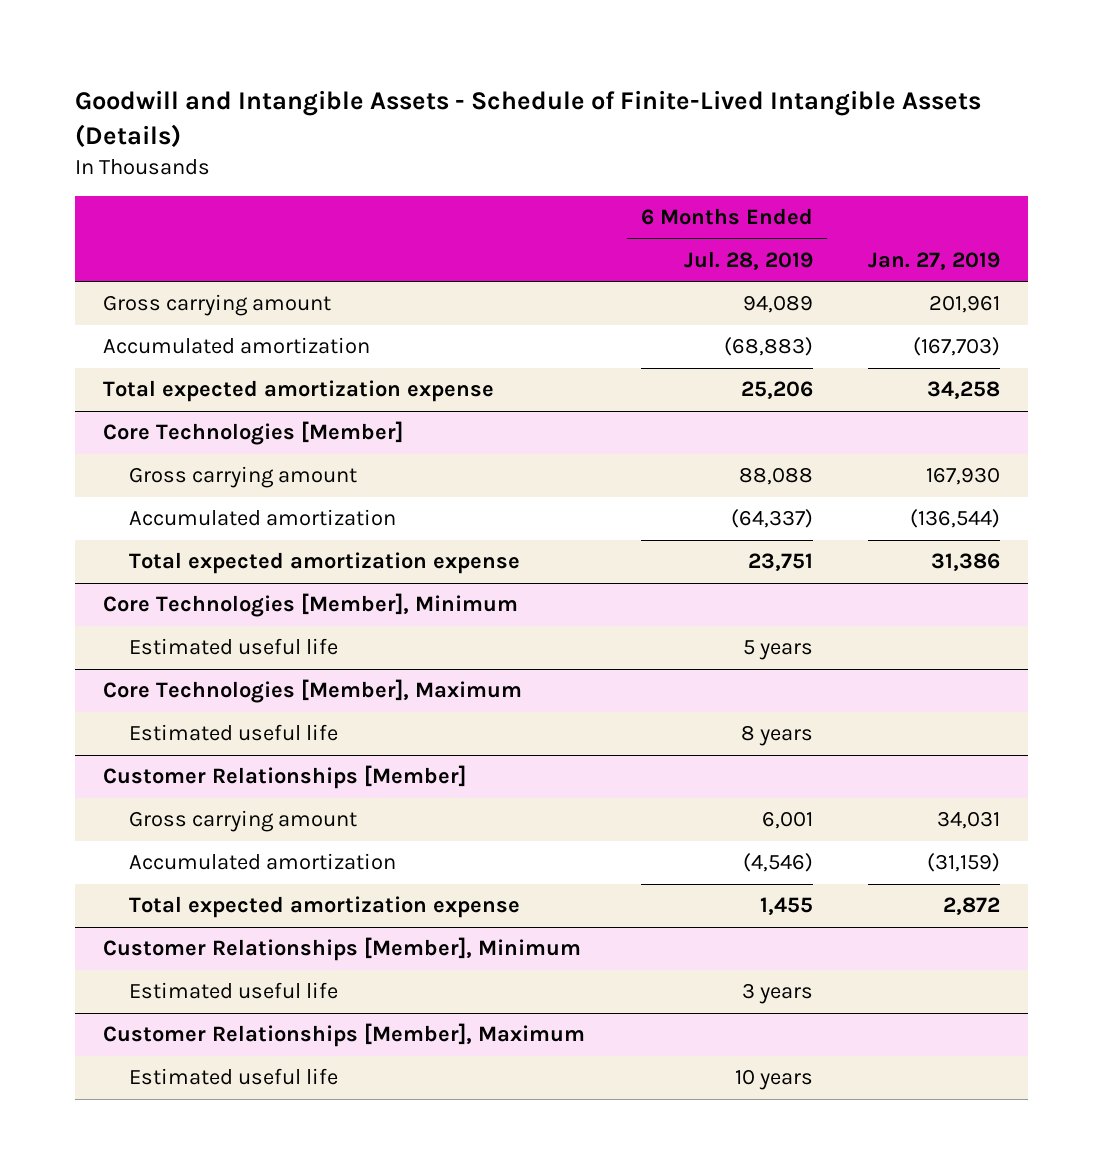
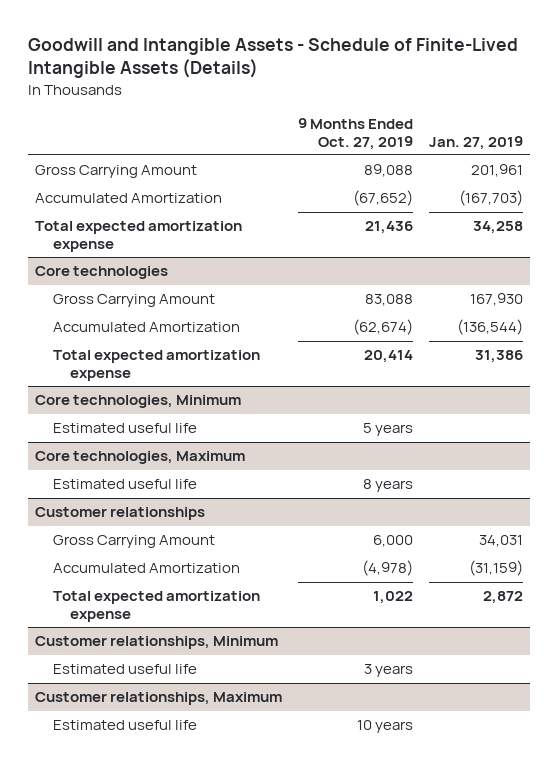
- | 6 Months Ended Jul. 28, 2019 | Jan. 27, 2019
+ | 9 Months Ended Oct. 27, 2019 | Jan. 27, 2019
- Gross carrying amount | 94,089 | 201,961
- Accumulated amortization | (68,883) | (167,703)
+ Gross Carrying Amount | 89,088 | 201,961
+ Accumulated Amortization | (67,652) | (167,703)
- Core Technologies [Member]
- Gross carrying amount | 88,088 | 167,930
- Accumulated amortization | (64,337) | (136,544)
+ Core technologies
+ Gross Carrying Amount | 83,088 | 167,930
+ Accumulated Amortization | (62,674) | (136,544)
- Core Technologies [Member], Minimum
+ Core technologies, Minimum
- Core Technologies [Member], Maximum
+ Core technologies, Maximum
- Customer Relationships [Member]
- Gross carrying amount | 6,001 | 34,031
- Accumulated amortization | (4,546) | (31,159)
+ Customer relationships
+ Gross Carrying Amount | 6,000 | 34,031
+ Accumulated Amortization | (4,978) | (31,159)
- Customer Relationships [Member], Minimum
+ Customer relationships, Minimum
- Customer Relationships [Member], Maximum
+ Customer relationships, Maximum

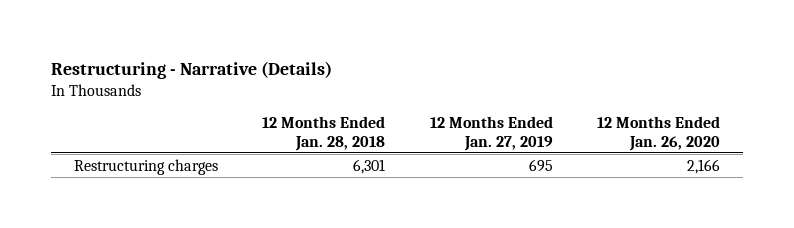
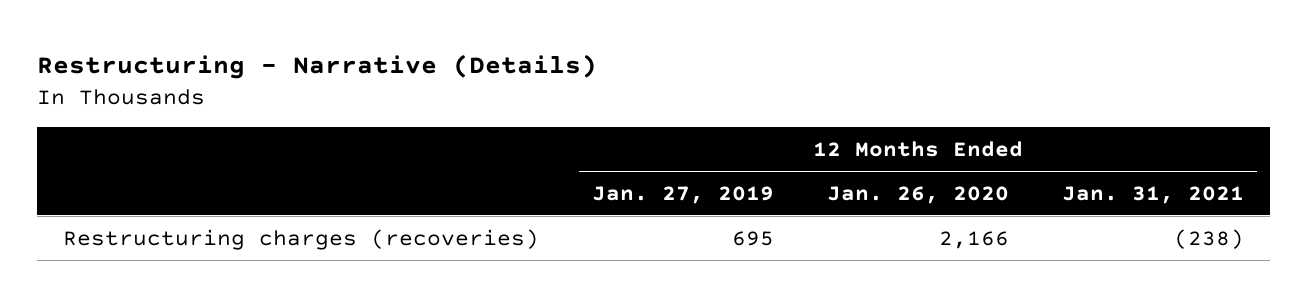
- | 12 Months Ended Jan. 28, 2018 | 12 Months Ended Jan. 27, 2019 | 12 Months Ended Jan. 26, 2020
+ | 12 Months Ended Jan. 27, 2019 | 12 Months Ended Jan. 26, 2020 | 12 Months Ended Jan. 31, 2021
- Restructuring charges | 6,301 | 695 | 2,166
+ Restructuring charges (recoveries) | 695 | 2,166 | (238)

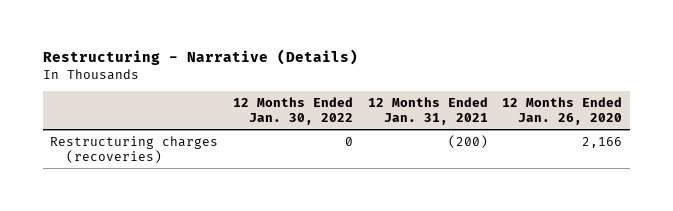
- | 12 Months Ended Jan. 27, 2019 | 12 Months Ended Jan. 26, 2020 | 12 Months Ended Jan. 31, 2021
+ | 12 Months Ended Jan. 30, 2022 | 12 Months Ended Jan. 31, 2021 | 12 Months Ended Jan. 26, 2020
- Restructuring charges (recoveries) | 695 | 2,166 | (238)
+ Restructuring charges (recoveries) | 0 | (200) | 2,166

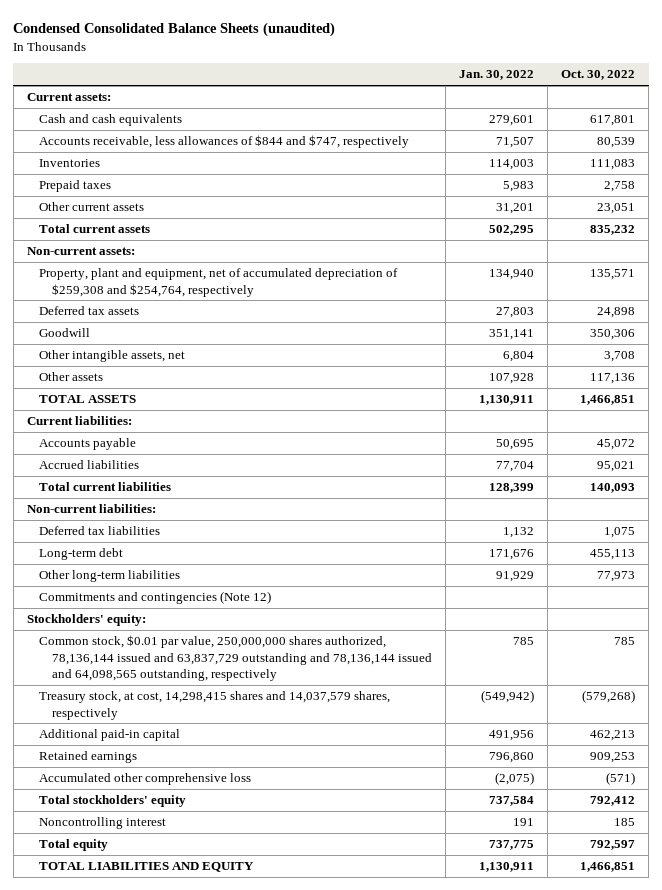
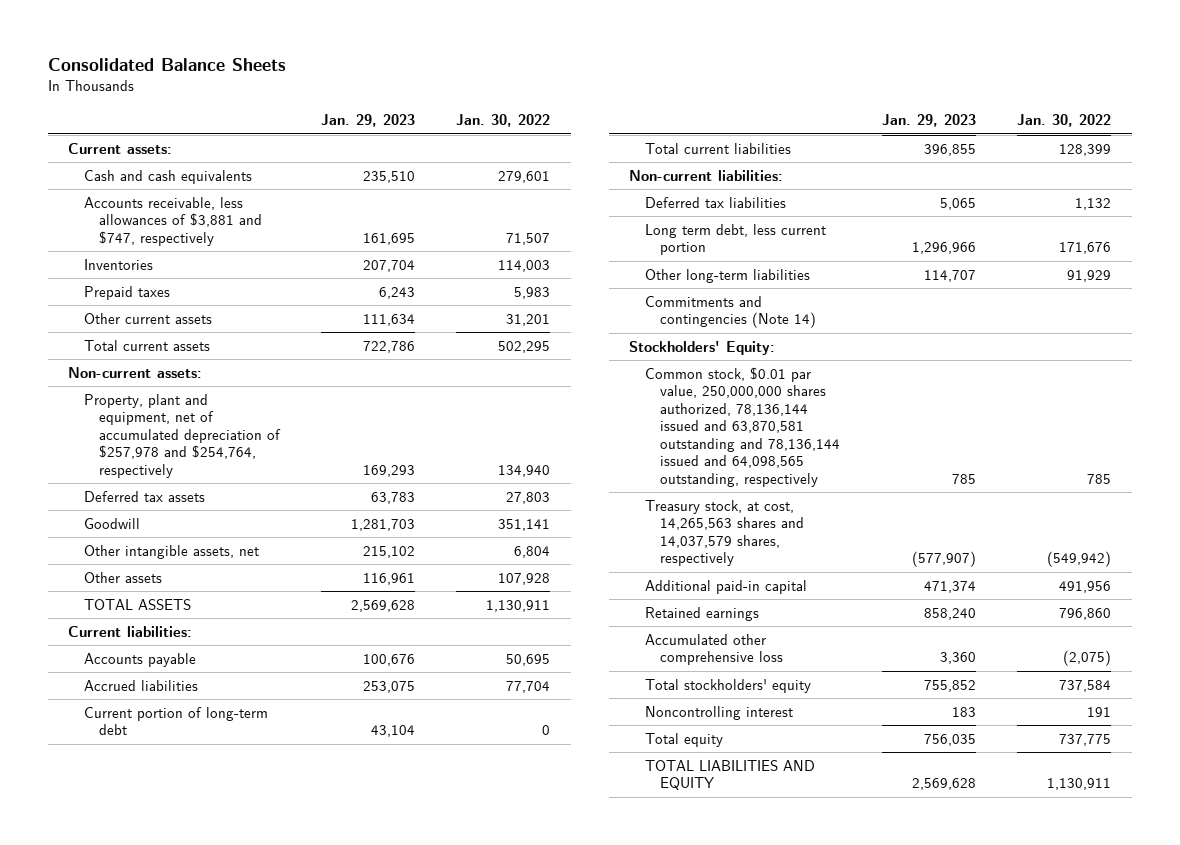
- Condensed Consolidated Balance Sheets (unaudited)
+ Consolidated Balance Sheets
- | Jan. 30, 2022 | Oct. 30, 2022
+ | Jan. 29, 2023 | Jan. 30, 2022
- Accounts receivable, less allowances of $844 and $747, respectively | 71,507 | 80,539
+ Accounts receivable, less allowances of $3,881 and $747, respectively | 161,695 | 71,507
- Property, plant and equipment, net of accumulated depreciation of $259,308 and $254,764, respectively | 134,940 | 135,571
+ Property, plant and equipment, net of accumulated depreciation of $257,978 and $254,764, respectively | 169,293 | 134,940
+ Current portion of long-term debt | 43,104 | 0
- Long-term debt | 171,676 | 455,113
+ Long term debt, less current portion | 1,296,966 | 171,676
- Commitments and contingencies (Note 12)
- Stockholders' equity:
- Common stock, $0.01 par value, 250,000,000 shares authorized, 78,136,144 issued and 63,837,729 outstanding and 78,136,144 issued and 64,098,565 outstanding, respectively | 785 | 785
- Treasury stock, at cost, 14,298,415 shares and 14,037,579 shares, respectively | (549,942) | (579,268)
+ Commitments and contingencies (Note 14)
+ Stockholders' Equity:
+ Common stock, $0.01 par value, 250,000,000 shares authorized, 78,136,144 issued and 63,870,581 outstanding and 78,136,144 issued and 64,098,565 outstanding, respectively | 785 | 785
+ Treasury stock, at cost, 14,265,563 shares and 14,037,579 shares, respectively | (577,907) | (549,942)

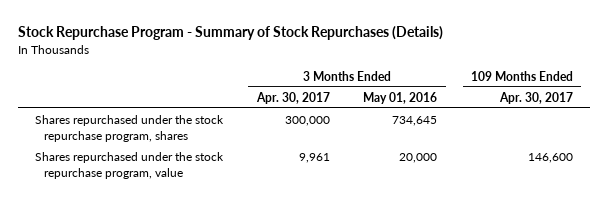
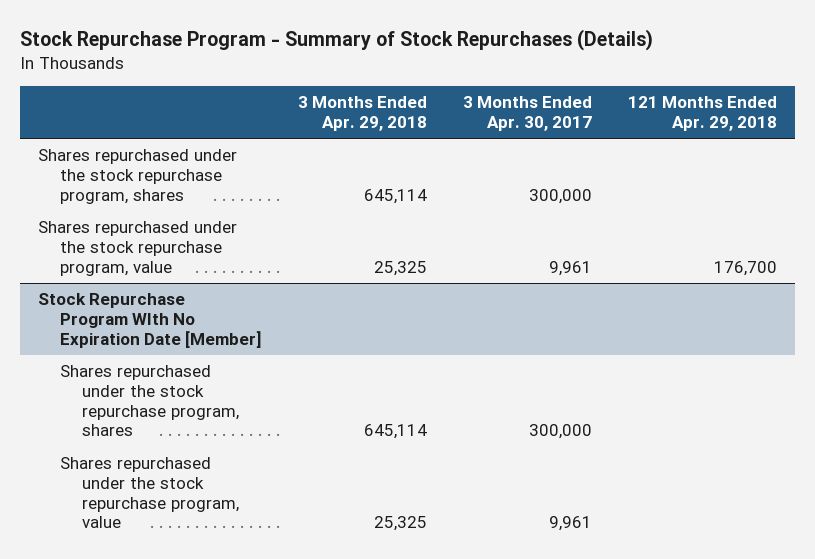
- | 3 Months Ended Apr. 30, 2017 | 3 Months Ended May 01, 2016 | 109 Months Ended Apr. 30, 2017
+ | 3 Months Ended Apr. 29, 2018 | 3 Months Ended Apr. 30, 2017 | 121 Months Ended Apr. 29, 2018
+ Stock Repurchase Program WIth No Expiration Date [Member]
+ Shares repurchased under the stock repurchase program, shares | 645,114 | 300,000 |
+ Shares repurchased under the stock repurchase program, value | 25,325 | 9,961 |

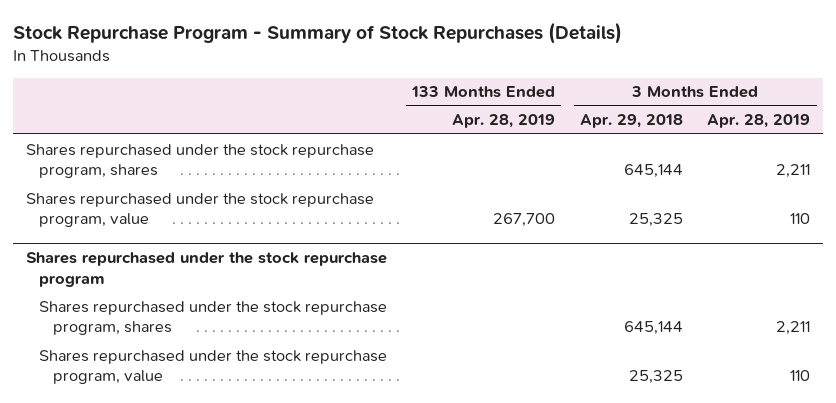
- | 3 Months Ended Apr. 29, 2018 | 3 Months Ended Apr. 30, 2017 | 121 Months Ended Apr. 29, 2018
+ | 133 Months Ended Apr. 28, 2019 | 3 Months Ended Apr. 29, 2018 | 3 Months Ended Apr. 28, 2019
- Shares repurchased under the stock repurchase program, shares | 645,114 | 300,000 |
+ Shares repurchased under the stock repurchase program, shares | | 645,144 | 2,211
- Stock Repurchase Program WIth No Expiration Date [Member]
- Shares repurchased under the stock repurchase program, shares | 645,114 | 300,000 |
+ Shares repurchased under the stock repurchase program
+ Shares repurchased under the stock repurchase program, shares | | 645,144 | 2,211

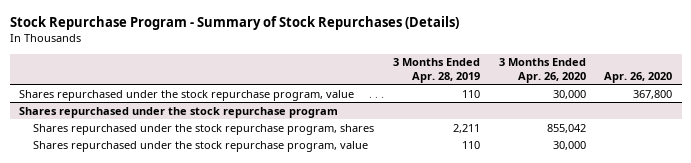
- | 133 Months Ended Apr. 28, 2019 | 3 Months Ended Apr. 29, 2018 | 3 Months Ended Apr. 28, 2019
+ | 3 Months Ended Apr. 28, 2019 | 3 Months Ended Apr. 26, 2020 | Apr. 26, 2020
- Shares repurchased under the stock repurchase program, shares | | 645,144 | 2,211

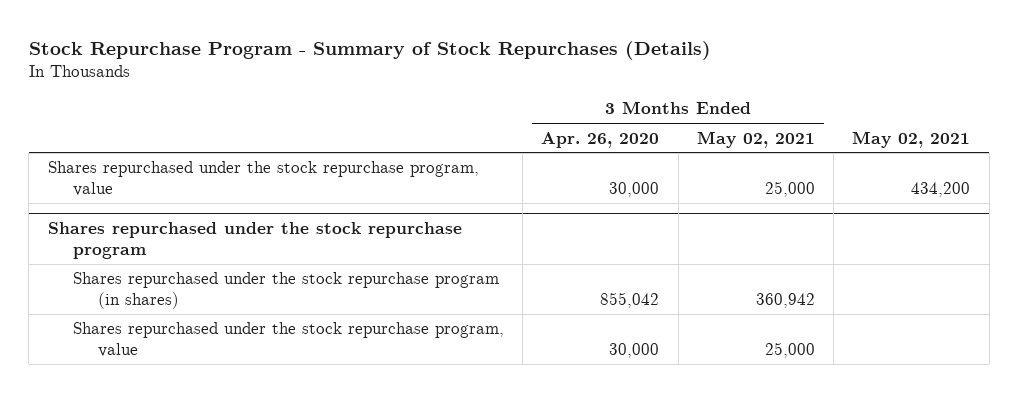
- | 3 Months Ended Apr. 28, 2019 | 3 Months Ended Apr. 26, 2020 | Apr. 26, 2020
+ | 3 Months Ended Apr. 26, 2020 | 3 Months Ended May 02, 2021 | May 02, 2021
@ Shares repurchased under the stock repurchase program
- Shares repurchased under the stock repurchase program, shares | 2,211 | 855,042 |
+ Shares repurchased under the stock repurchase program (in shares) | 855,042 | 360,942 |

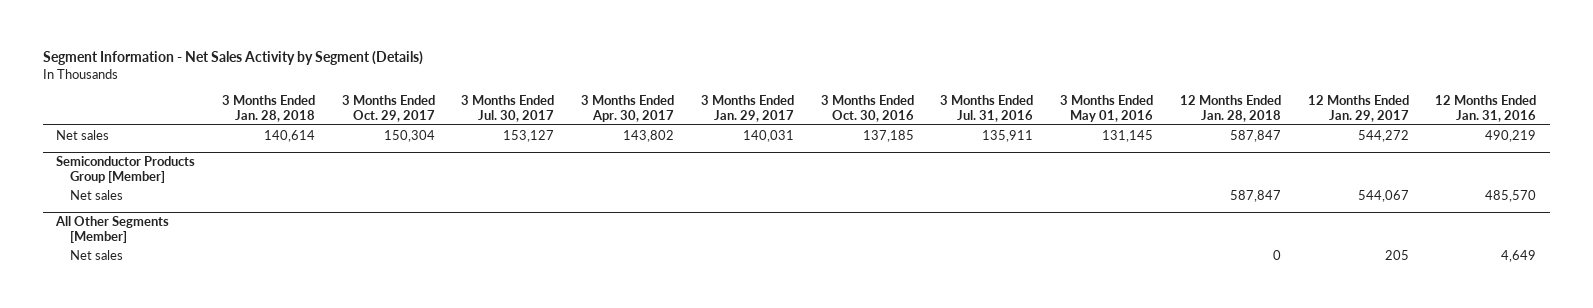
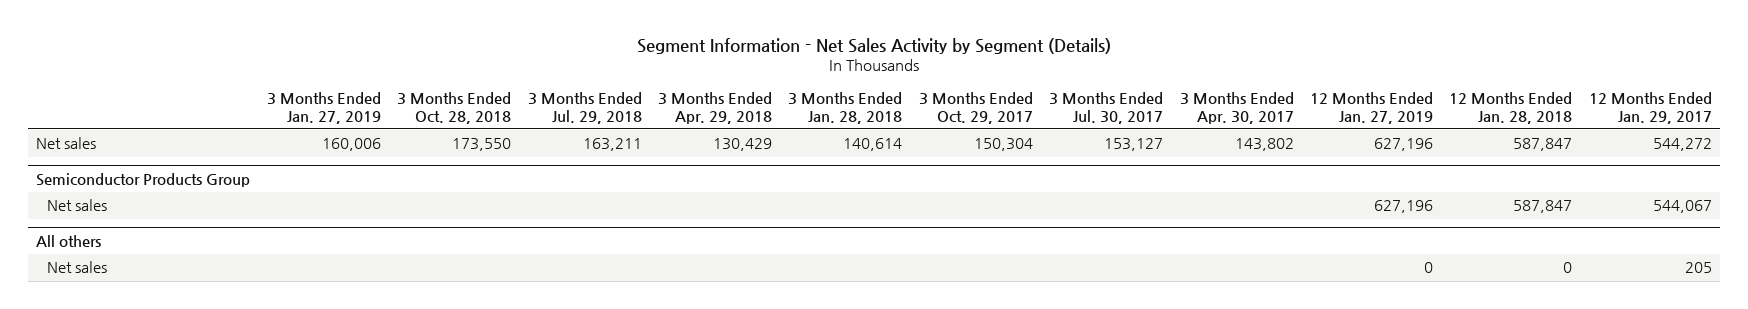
- | 3 Months Ended Jan. 28, 2018 | 3 Months Ended Oct. 29, 2017 | 3 Months Ended Jul. 30, 2017 | 3 Months Ended Apr. 30, 2017 | 3 Months Ended Jan. 29, 2017 | 3 Months Ended Oct. 30, 2016 | 3 Months Ended Jul. 31, 2016 | 3 Months Ended May 01, 2016 | 12 Months Ended Jan. 28, 2018 | 12 Months Ended Jan. 29, 2017 | 12 Months Ended Jan. 31, 2016
+ | 3 Months Ended Jan. 27, 2019 | 3 Months Ended Oct. 28, 2018 | 3 Months Ended Jul. 29, 2018 | 3 Months Ended Apr. 29, 2018 | 3 Months Ended Jan. 28, 2018 | 3 Months Ended Oct. 29, 2017 | 3 Months Ended Jul. 30, 2017 | 3 Months Ended Apr. 30, 2017 | 12 Months Ended Jan. 27, 2019 | 12 Months Ended Jan. 28, 2018 | 12 Months Ended Jan. 29, 2017
- Semiconductor Products Group [Member]
+ Semiconductor Products Group
- All Other Segments [Member]
+ All others

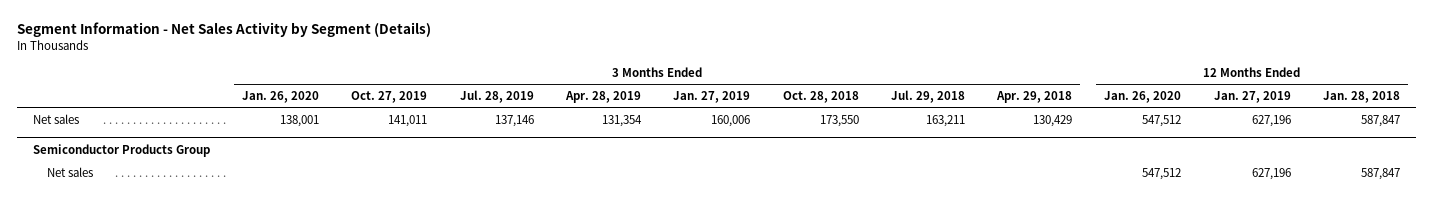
- | 3 Months Ended Jan. 27, 2019 | 3 Months Ended Oct. 28, 2018 | 3 Months Ended Jul. 29, 2018 | 3 Months Ended Apr. 29, 2018 | 3 Months Ended Jan. 28, 2018 | 3 Months Ended Oct. 29, 2017 | 3 Months Ended Jul. 30, 2017 | 3 Months Ended Apr. 30, 2017 | 12 Months Ended Jan. 27, 2019 | 12 Months Ended Jan. 28, 2018 | 12 Months Ended Jan. 29, 2017
+ | 3 Months Ended Jan. 26, 2020 | 3 Months Ended Oct. 27, 2019 | 3 Months Ended Jul. 28, 2019 | 3 Months Ended Apr. 28, 2019 | 3 Months Ended Jan. 27, 2019 | 3 Months Ended Oct. 28, 2018 | 3 Months Ended Jul. 29, 2018 | 3 Months Ended Apr. 29, 2018 | 12 Months Ended Jan. 26, 2020 | 12 Months Ended Jan. 27, 2019 | 12 Months Ended Jan. 28, 2018
- All others
- Net sales | | | | | | | | | 0 | 0 | 205

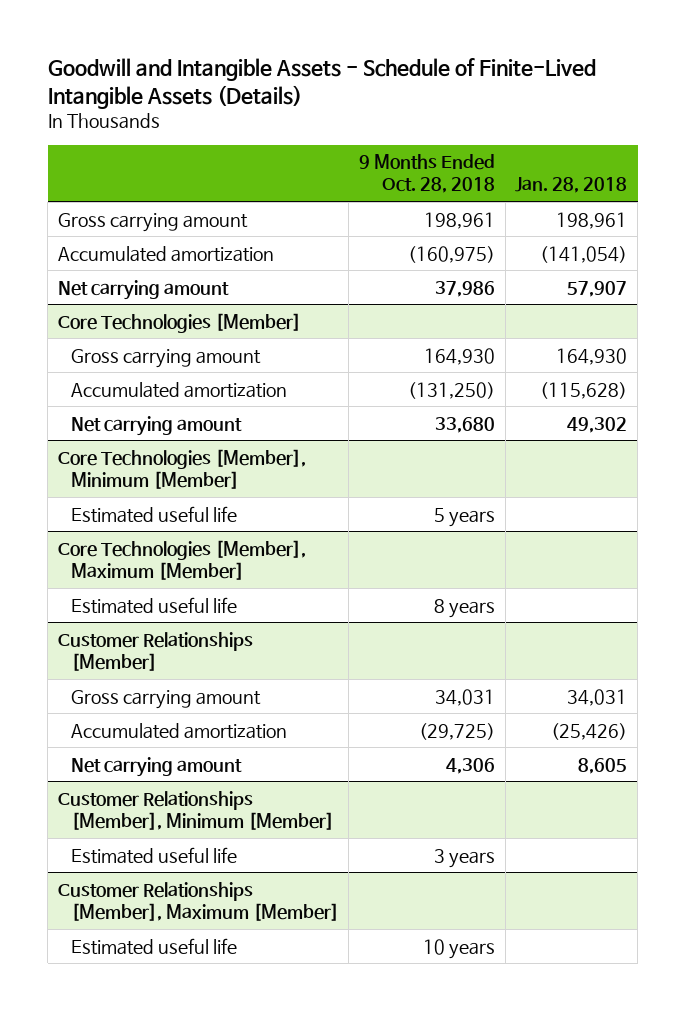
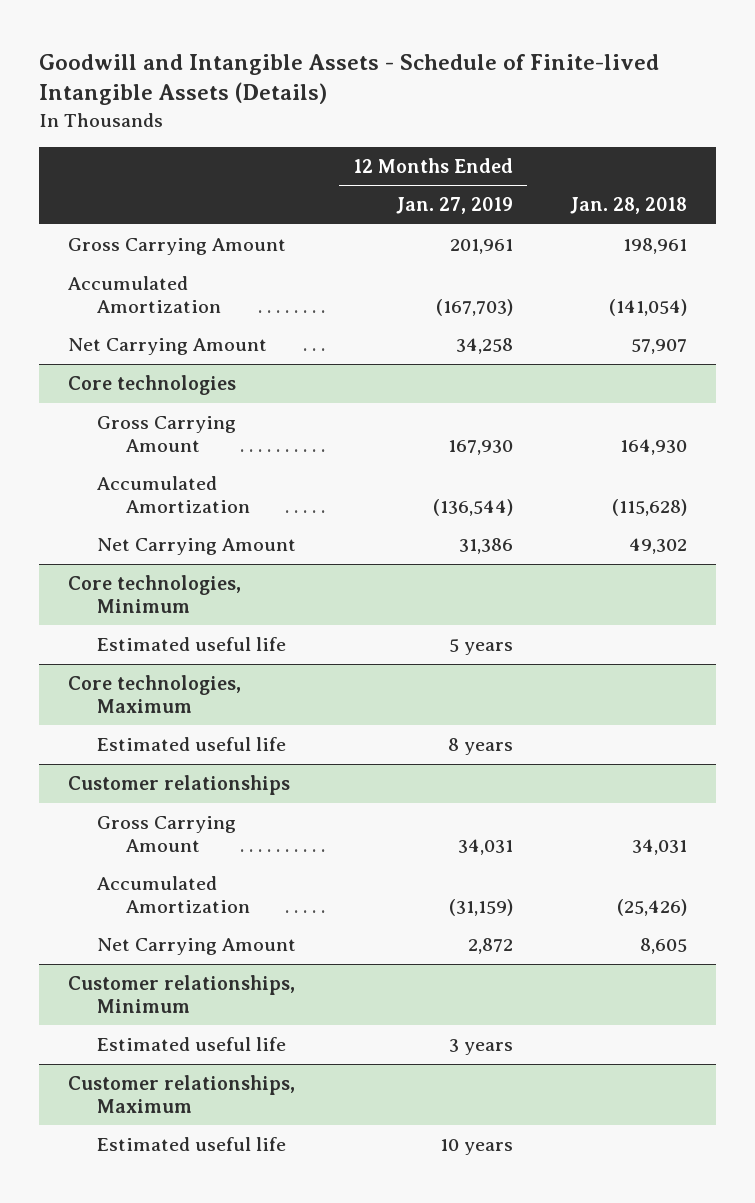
- Goodwill and Intangible Assets - Schedule of Finite-Lived Intangible Assets (Details)
+ Goodwill and Intangible Assets - Schedule of Finite-lived Intangible Assets (Details)
- | 9 Months Ended Oct. 28, 2018 | Jan. 28, 2018
+ | 12 Months Ended Jan. 27, 2019 | Jan. 28, 2018
- Gross carrying amount | 198,961 | 198,961
- Accumulated amortization | (160,975) | (141,054)
- Net carrying amount | 37,986 | 57,907
- Core Technologies [Member]
- Gross carrying amount | 164,930 | 164,930
- Accumulated amortization | (131,250) | (115,628)
- Net carrying amount | 33,680 | 49,302
- Core Technologies [Member], Minimum [Member]
+ Gross Carrying Amount | 201,961 | 198,961
+ Accumulated Amortization | (167,703) | (141,054)
+ Net Carrying Amount | 34,258 | 57,907
+ Core technologies
+ Gross Carrying Amount | 167,930 | 164,930
+ Accumulated Amortization | (136,544) | (115,628)
+ Net Carrying Amount | 31,386 | 49,302
+ Core technologies, Minimum
- Core Technologies [Member], Maximum [Member]
+ Core technologies, Maximum
- Customer Relationships [Member]
- Gross carrying amount | 34,031 | 34,031
- Accumulated amortization | (29,725) | (25,426)
- Net carrying amount | 4,306 | 8,605
- Customer Relationships [Member], Minimum [Member]
+ Customer relationships
+ Gross Carrying Amount | 34,031 | 34,031
+ Accumulated Amortization | (31,159) | (25,426)
+ Net Carrying Amount | 2,872 | 8,605
+ Customer relationships, Minimum
- Customer Relationships [Member], Maximum [Member]
+ Customer relationships, Maximum

